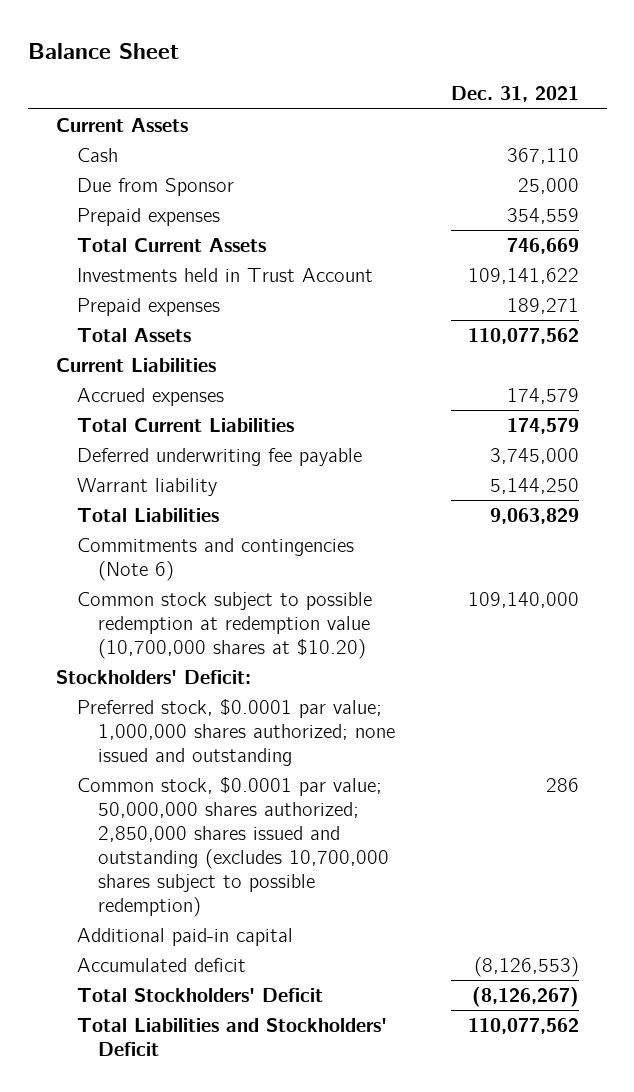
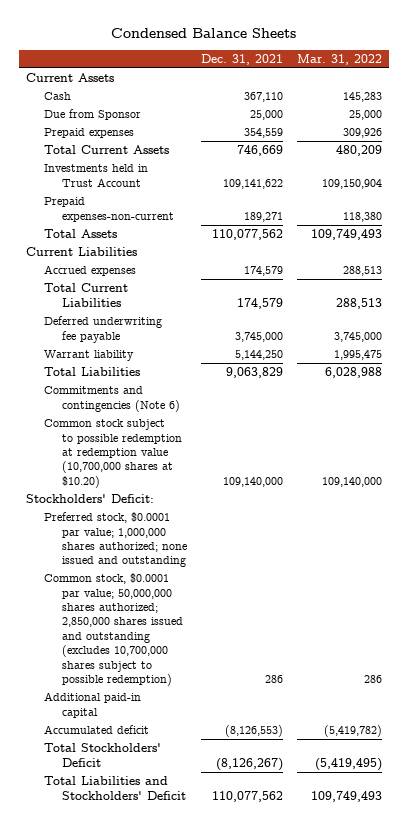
- Balance Sheet
+ Condensed Balance Sheets
- | Dec. 31, 2021
+ | Dec. 31, 2021 | Mar. 31, 2022
- Prepaid expenses | 189,271
+ Prepaid expenses-non-current | 189,271 | 118,380

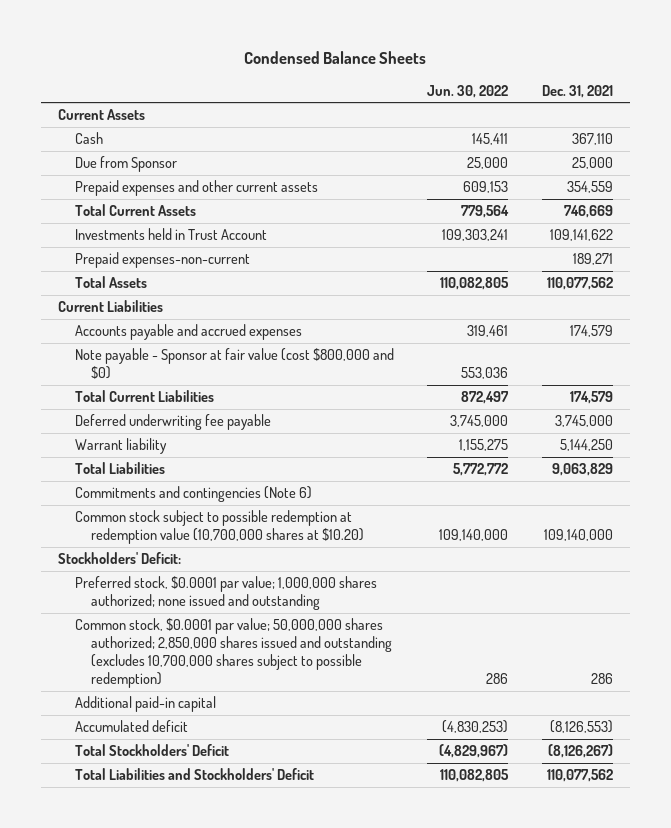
- | Dec. 31, 2021 | Mar. 31, 2022
+ | Jun. 30, 2022 | Dec. 31, 2021
- Prepaid expenses | 354,559 | 309,926
+ Prepaid expenses and other current assets | 609,153 | 354,559
- Accrued expenses | 174,579 | 288,513
+ Accounts payable and accrued expenses | 319,461 | 174,579
+ Note payable - Sponsor at fair value (cost $800,000 and $0) | 553,036 |

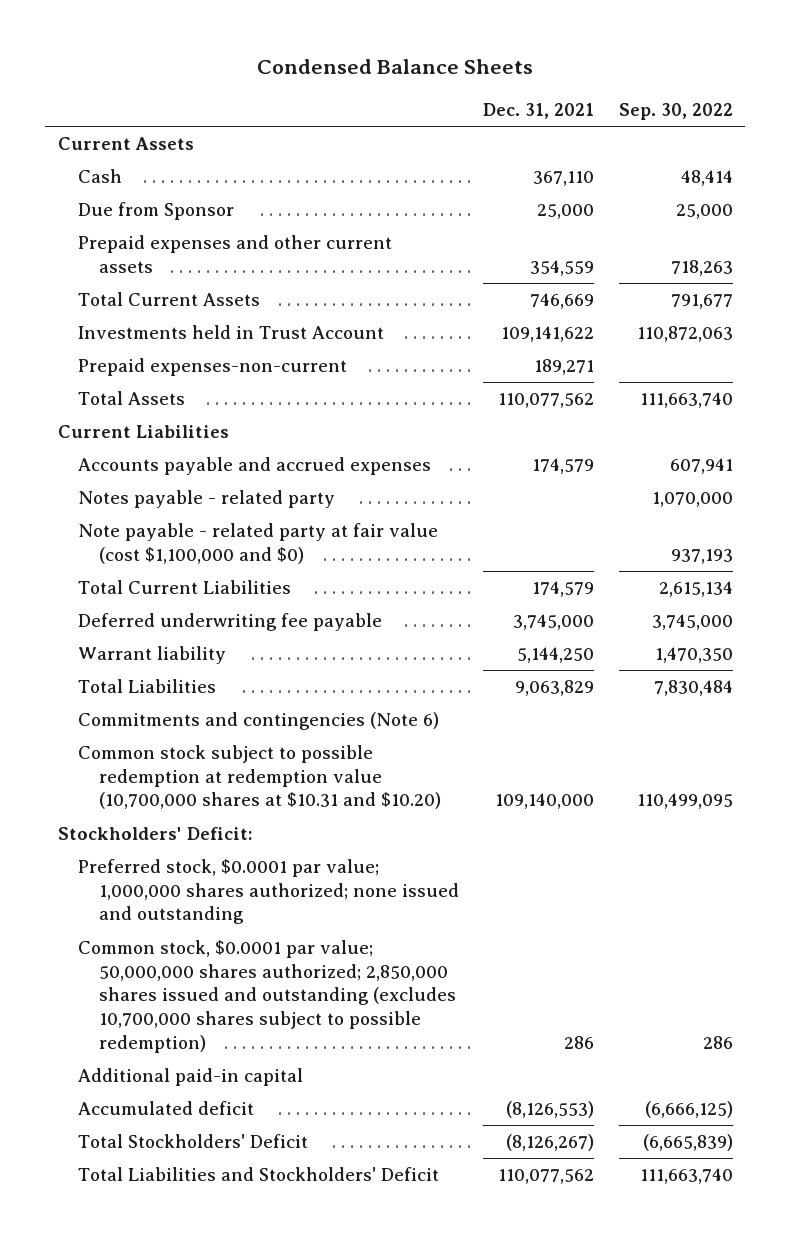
- | Jun. 30, 2022 | Dec. 31, 2021
+ | Dec. 31, 2021 | Sep. 30, 2022
- Note payable - Sponsor at fair value (cost $800,000 and $0) | 553,036 |
+ Notes payable - related party | | 1,070,000
+ Note payable - related party at fair value (cost $1,100,000 and $0) | | 937,193
- Common stock subject to possible redemption at redemption value (10,700,000 shares at $10.20) | 109,140,000 | 109,140,000
+ Common stock subject to possible redemption at redemption value (10,700,000 shares at $10.31 and $10.20) | 109,140,000 | 110,499,095

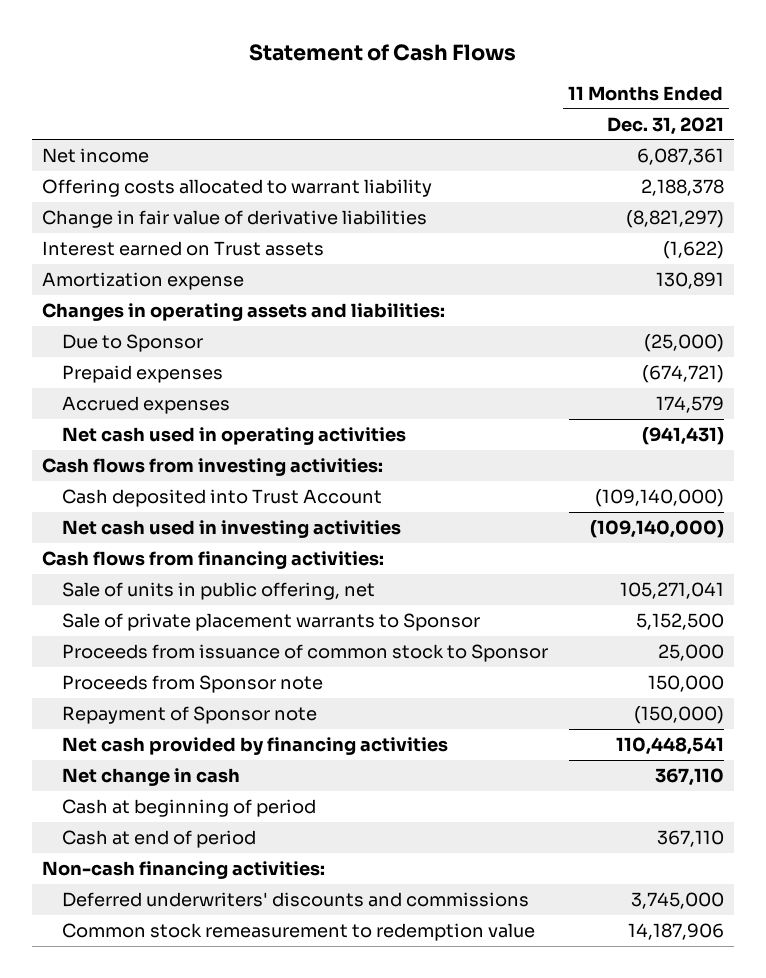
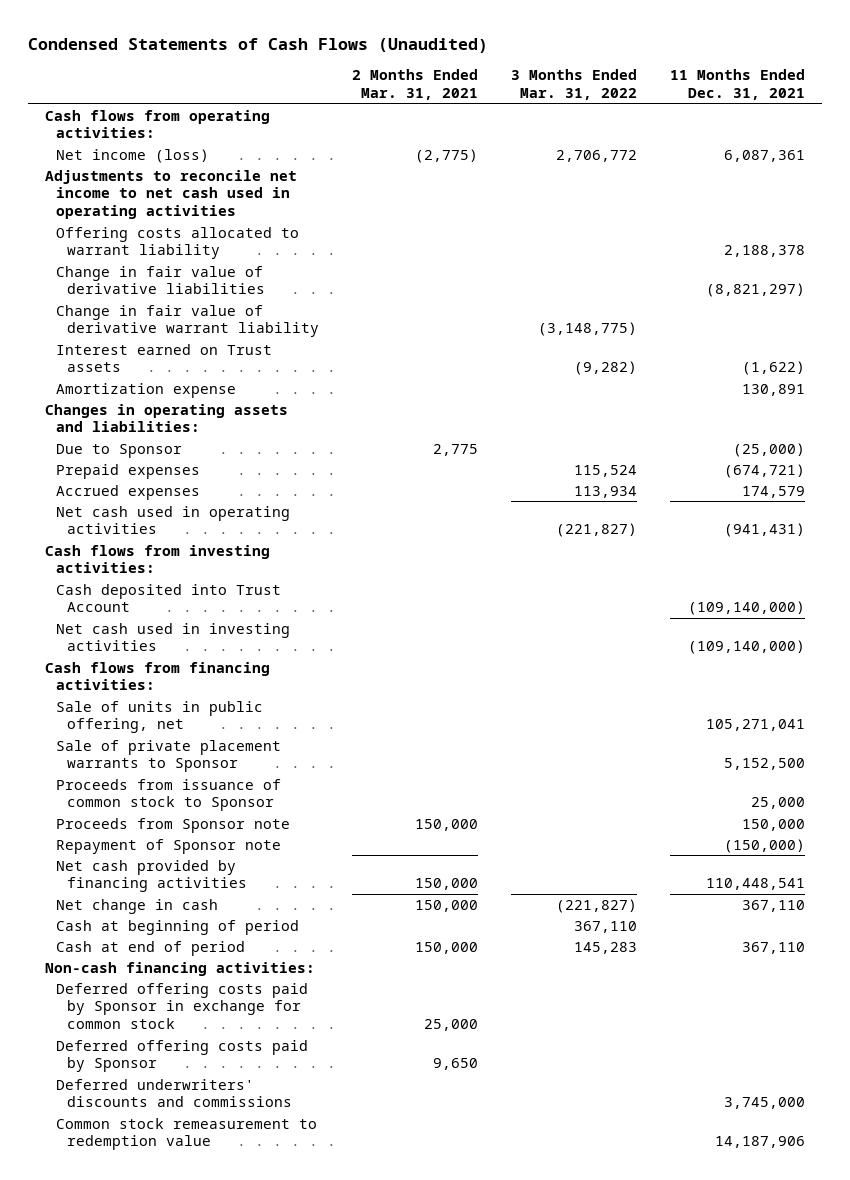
- Statement of Cash Flows
+ Condensed Statements of Cash Flows (Unaudited)
- | 11 Months Ended Dec. 31, 2021
+ | 2 Months Ended Mar. 31, 2021 | 3 Months Ended Mar. 31, 2022 | 11 Months Ended Dec. 31, 2021
- Net income | 6,087,361
+ Cash flows from operating activities:
+ Net income (loss) | (2,775) | 2,706,772 | 6,087,361
+ Adjustments to reconcile net income to net cash used in operating activities
+ Change in fair value of derivative warrant liability | | (3,148,775) |
+ Deferred offering costs paid by Sponsor in exchange for common stock | 25,000 | |
+ Deferred offering costs paid by Sponsor | 9,650 | |

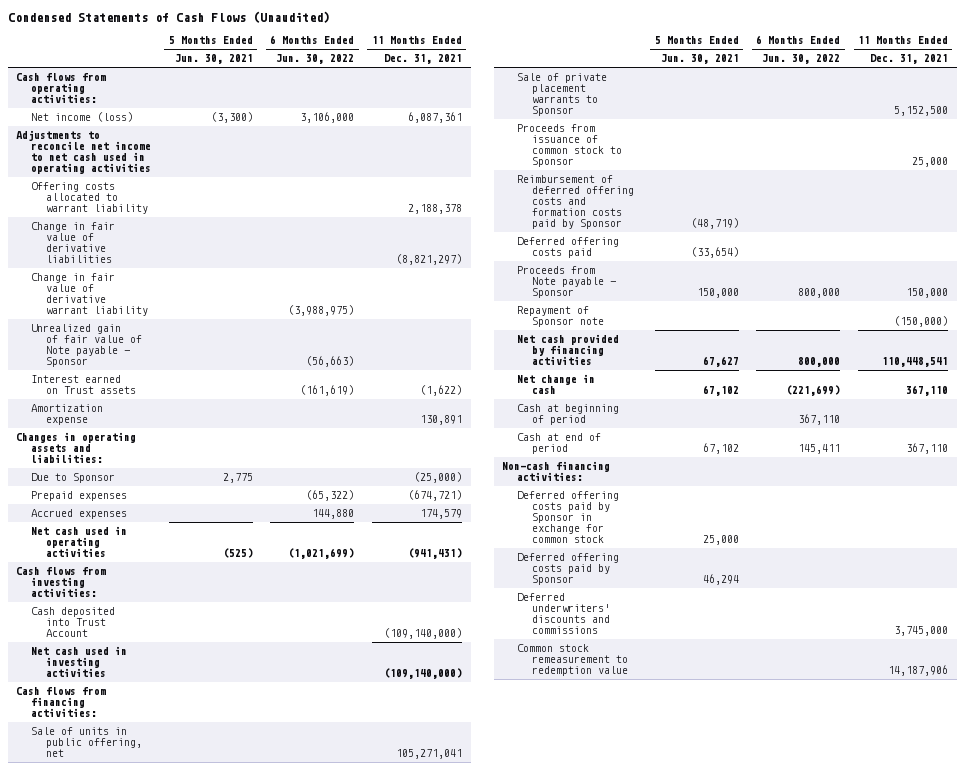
- | 2 Months Ended Mar. 31, 2021 | 3 Months Ended Mar. 31, 2022 | 11 Months Ended Dec. 31, 2021
+ | 5 Months Ended Jun. 30, 2021 | 6 Months Ended Jun. 30, 2022 | 11 Months Ended Dec. 31, 2021
+ Unrealized gain of fair value of Note payable - Sponsor | | (56,663) |
- Proceeds from Sponsor note | 150,000 | | 150,000
+ Reimbursement of deferred offering costs and formation costs paid by Sponsor | (48,719) | |
+ Deferred offering costs paid | (33,654) | |
+ Proceeds from Note payable - Sponsor | 150,000 | 800,000 | 150,000

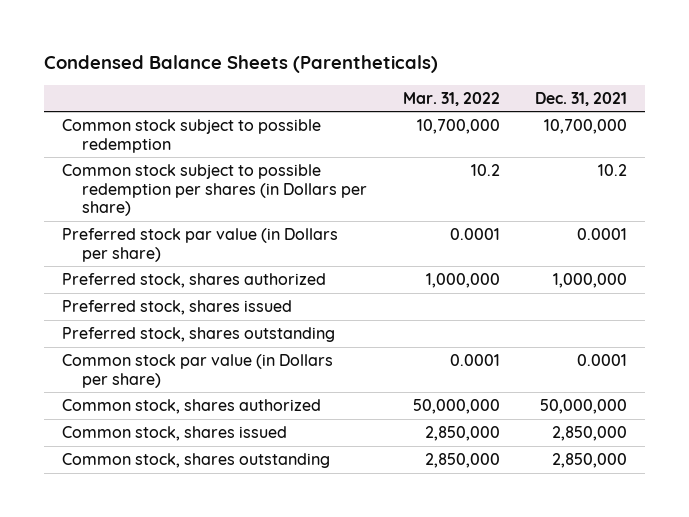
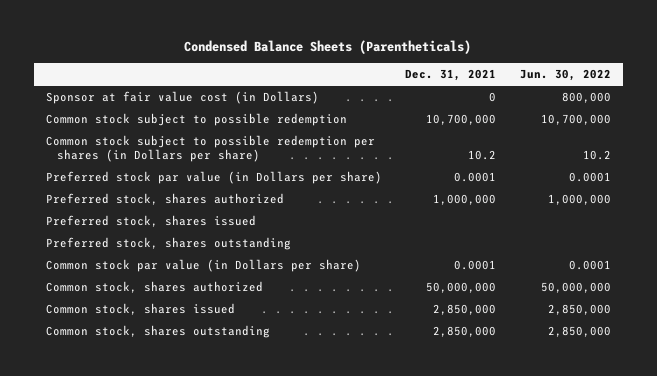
- | Mar. 31, 2022 | Dec. 31, 2021
+ | Dec. 31, 2021 | Jun. 30, 2022
+ Sponsor at fair value cost (in Dollars) | 0 | 800,000

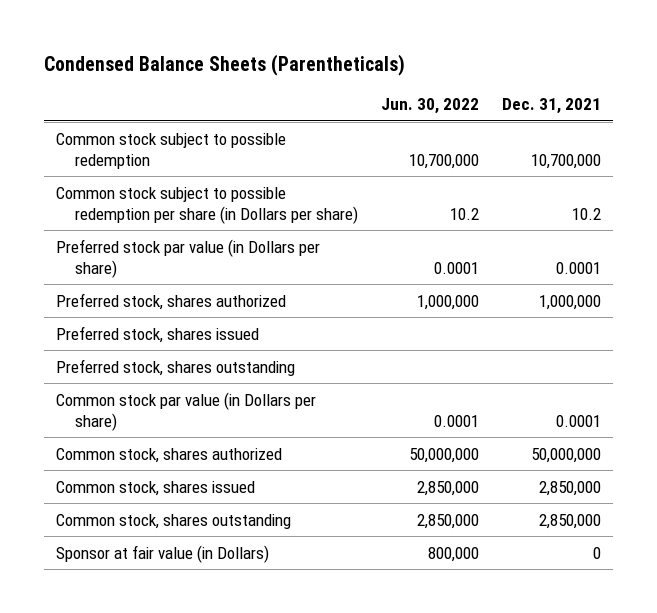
- | Dec. 31, 2021 | Jun. 30, 2022
+ | Jun. 30, 2022 | Dec. 31, 2021
- Sponsor at fair value cost (in Dollars) | 0 | 800,000
- Common stock subject to possible redemption per shares (in Dollars per share) | 10.2 | 10.2
+ Common stock subject to possible redemption per share (in Dollars per share) | 10.2 | 10.2
+ Sponsor at fair value (in Dollars) | 800,000 | 0

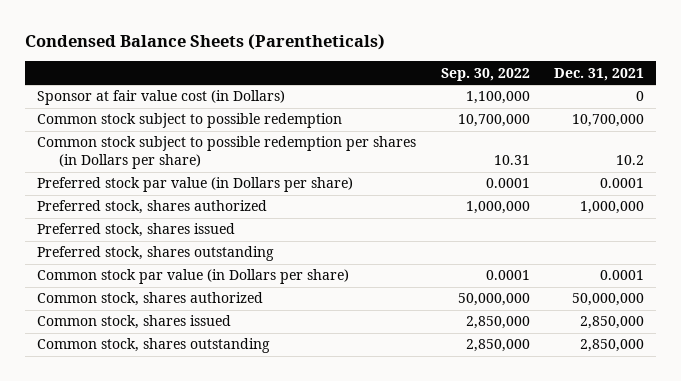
- | Jun. 30, 2022 | Dec. 31, 2021
+ | Sep. 30, 2022 | Dec. 31, 2021
+ Sponsor at fair value cost (in Dollars) | 1,100,000 | 0
- Common stock subject to possible redemption per share (in Dollars per share) | 10.2 | 10.2
+ Common stock subject to possible redemption per shares (in Dollars per share) | 10.31 | 10.2
- Sponsor at fair value (in Dollars) | 800,000 | 0

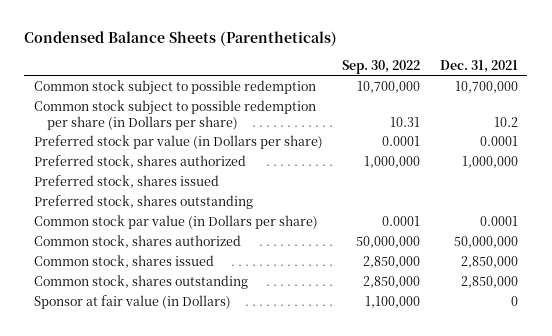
- Sponsor at fair value cost (in Dollars) | 1,100,000 | 0
- Common stock subject to possible redemption per shares (in Dollars per share) | 10.31 | 10.2
+ Common stock subject to possible redemption per share (in Dollars per share) | 10.31 | 10.2
+ Sponsor at fair value (in Dollars) | 1,100,000 | 0

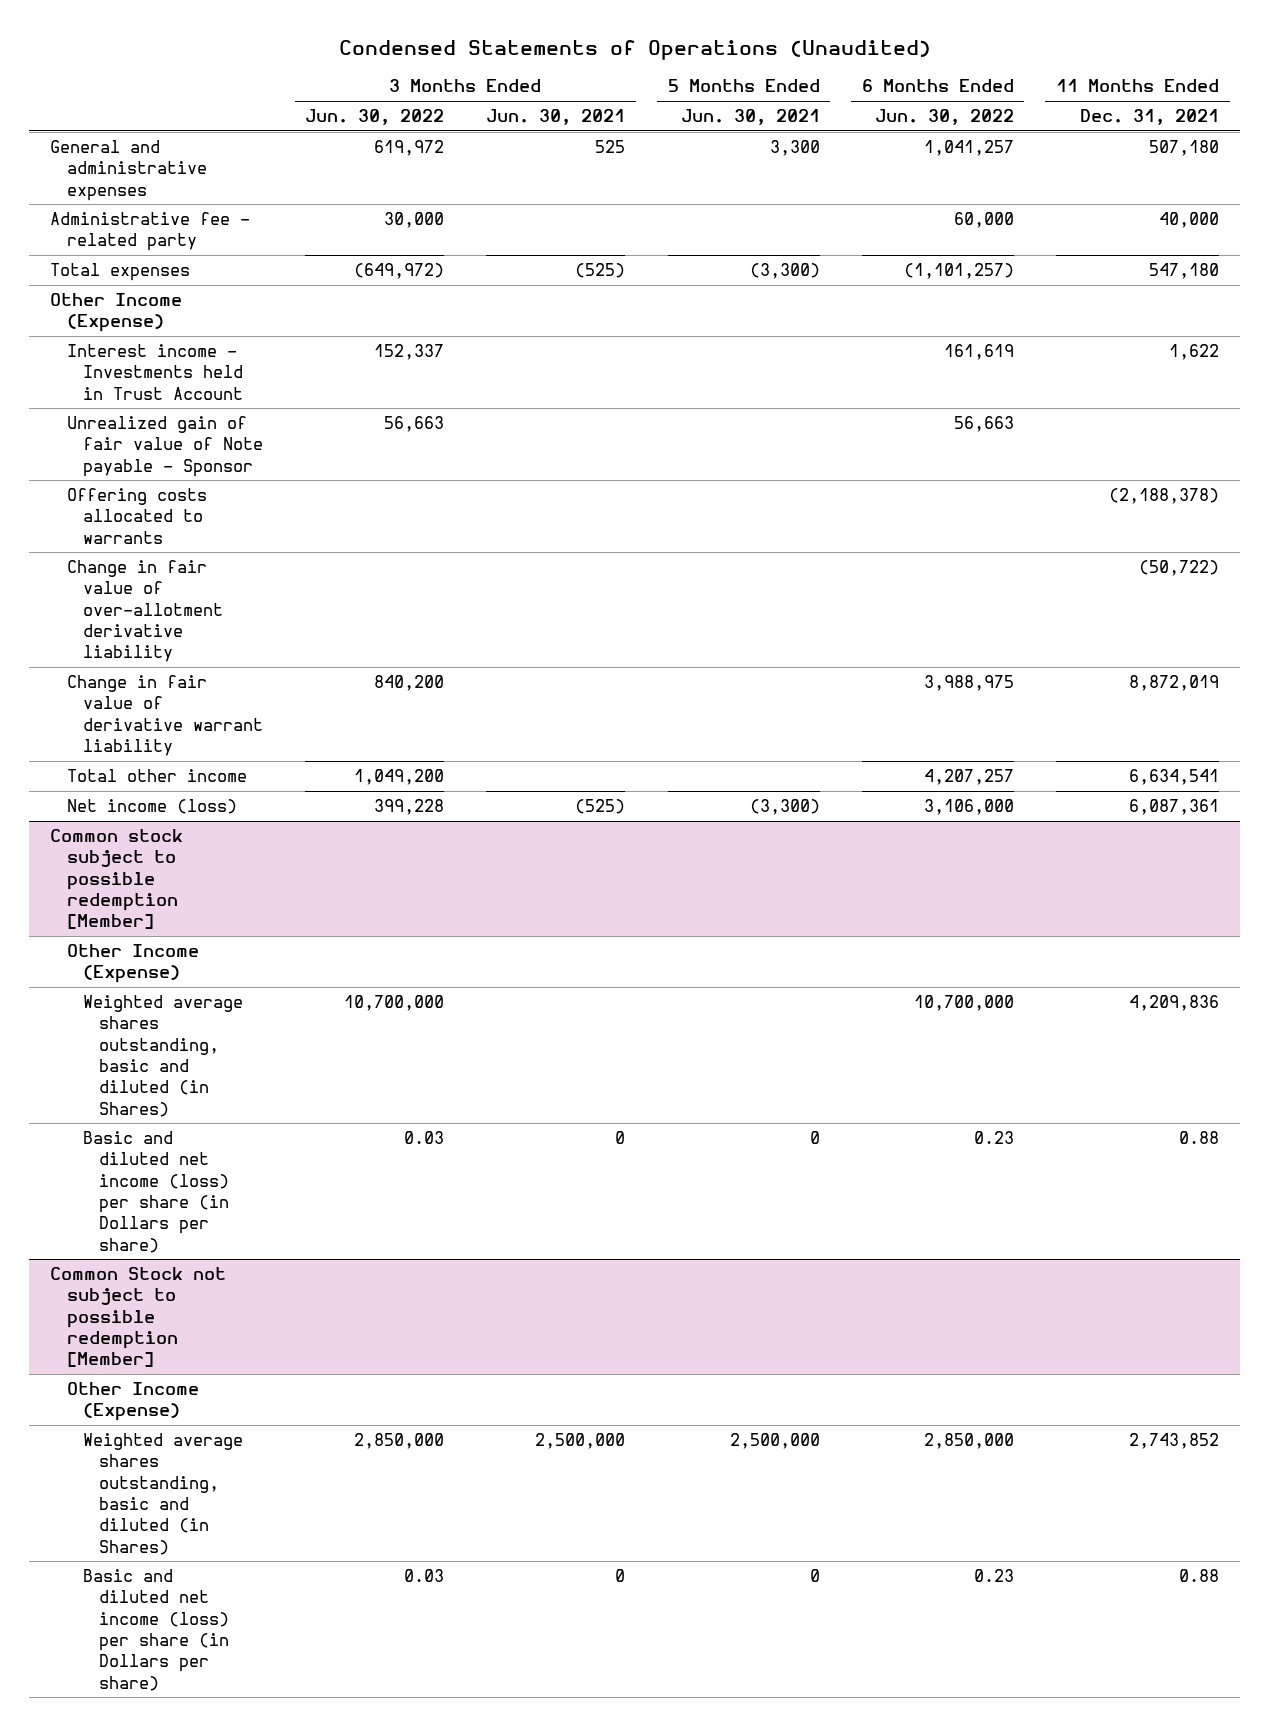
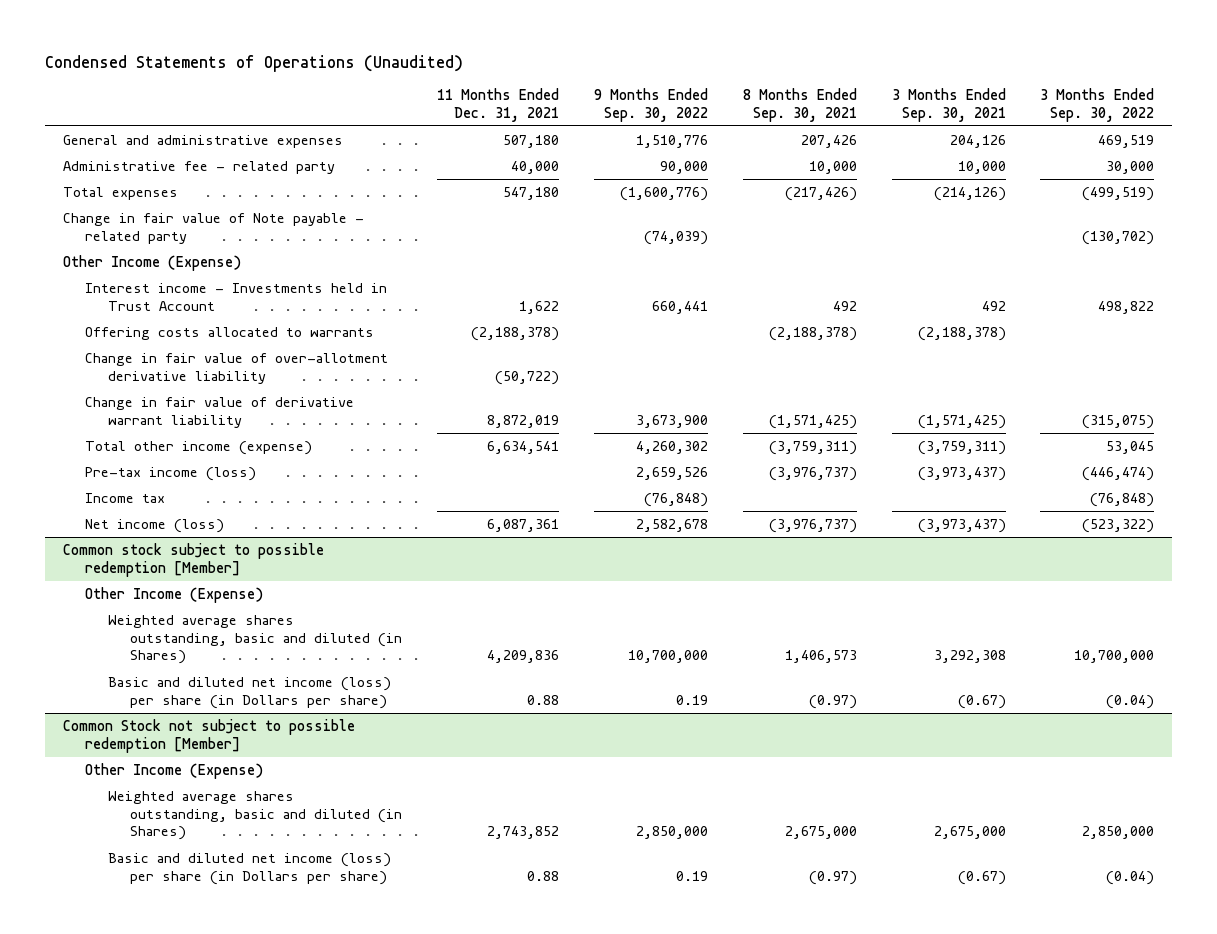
- | 3 Months Ended Jun. 30, 2022 | 3 Months Ended Jun. 30, 2021 | 5 Months Ended Jun. 30, 2021 | 6 Months Ended Jun. 30, 2022 | 11 Months Ended Dec. 31, 2021
+ | 11 Months Ended Dec. 31, 2021 | 9 Months Ended Sep. 30, 2022 | 8 Months Ended Sep. 30, 2021 | 3 Months Ended Sep. 30, 2021 | 3 Months Ended Sep. 30, 2022
+ Change in fair value of Note payable - related party | | (74,039) | | | (130,702)
- Unrealized gain of fair value of Note payable - Sponsor | 56,663 | | | 56,663 |
- Total other income | 1,049,200 | | | 4,207,257 | 6,634,541
+ Total other income (expense) | 6,634,541 | 4,260,302 | (3,759,311) | (3,759,311) | 53,045
+ Pre-tax income (loss) | | 2,659,526 | (3,976,737) | (3,973,437) | (446,474)
+ Income tax | | (76,848) | | | (76,848)

